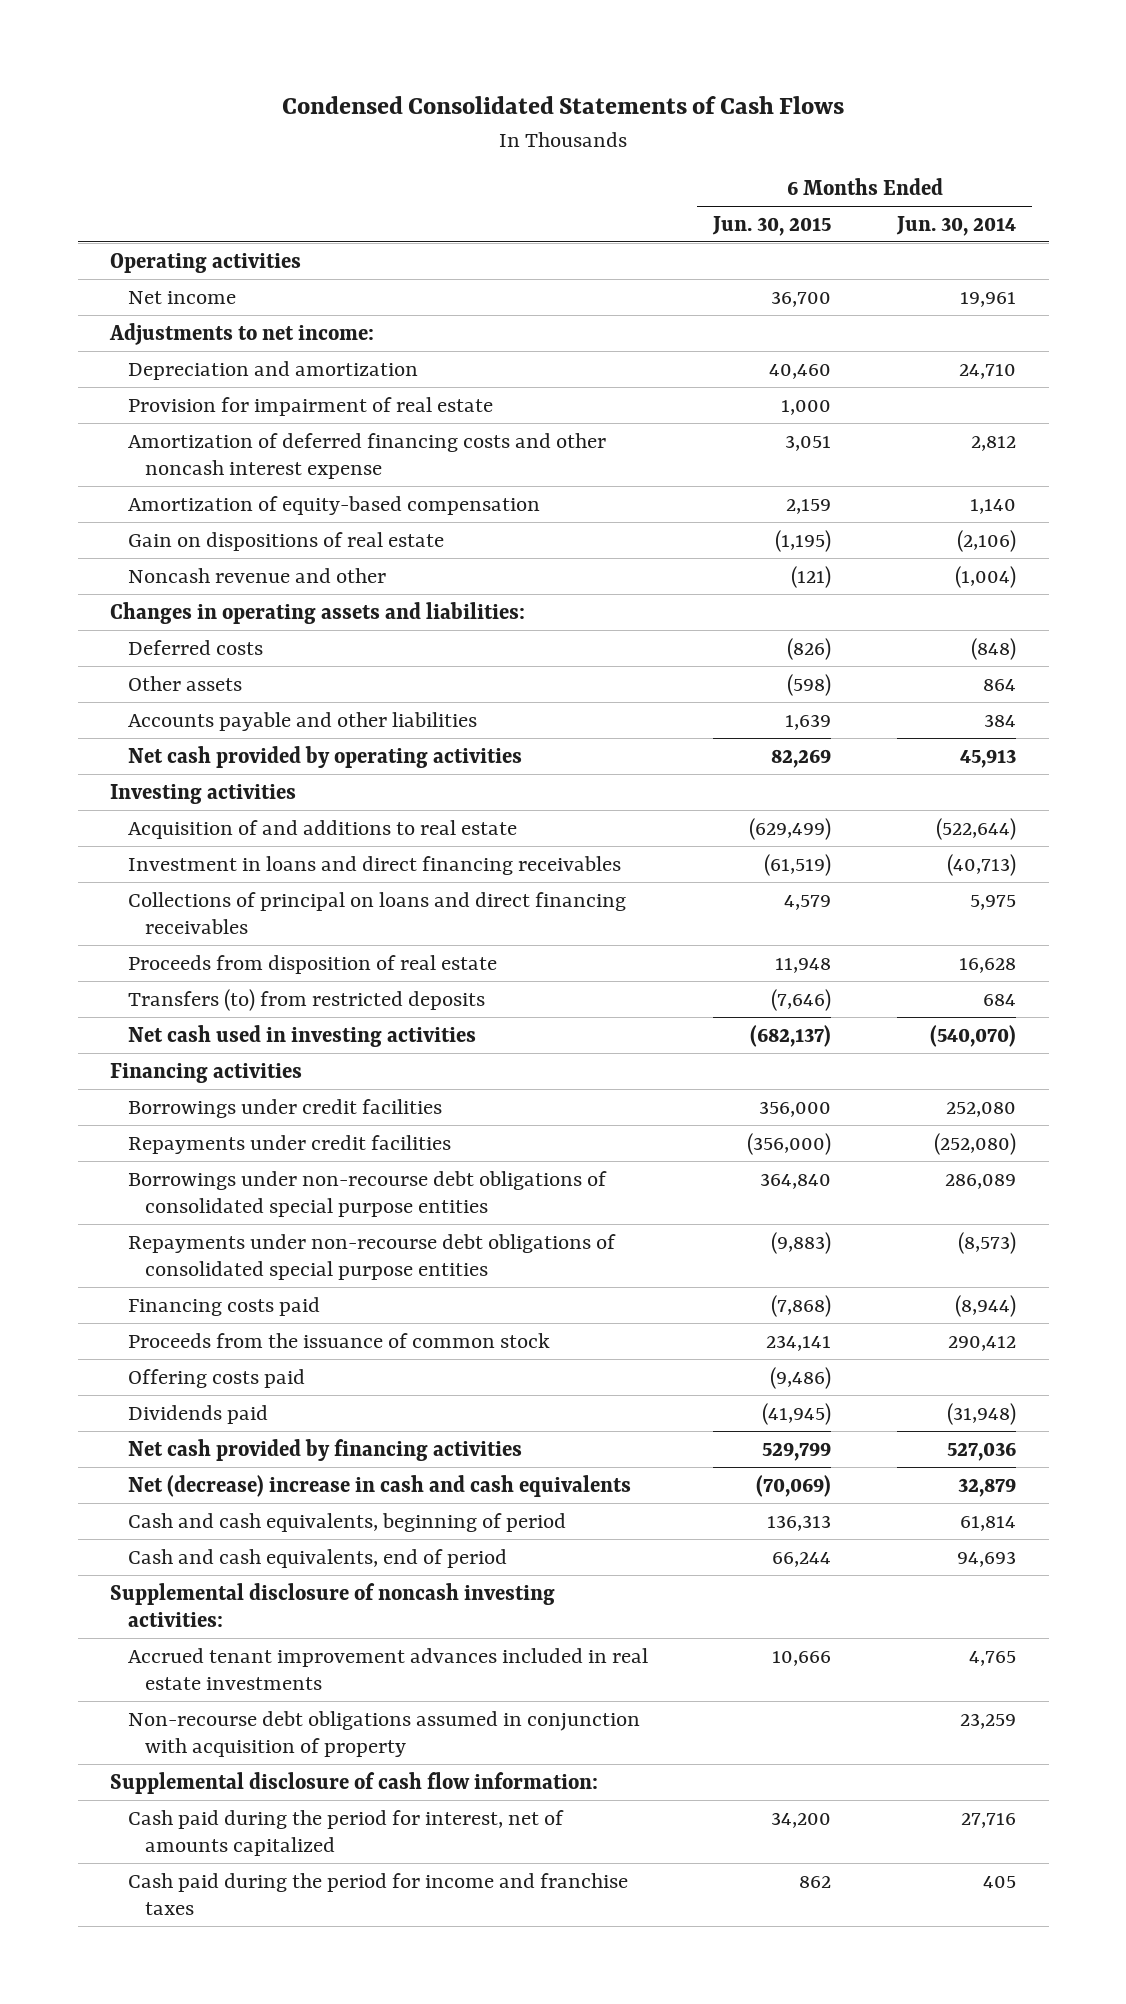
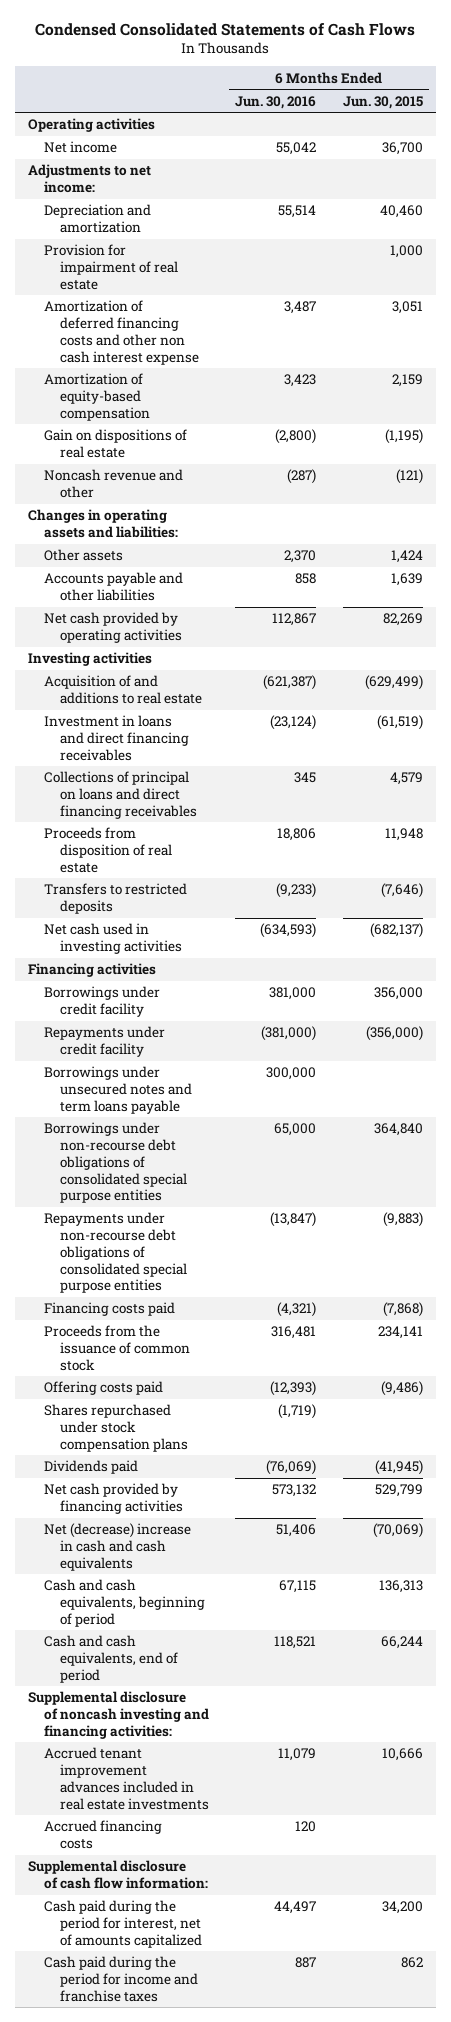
- | 6 Months Ended Jun. 30, 2015 | 6 Months Ended Jun. 30, 2014
+ | 6 Months Ended Jun. 30, 2016 | 6 Months Ended Jun. 30, 2015
- Amortization of deferred financing costs and other noncash interest expense | 3,051 | 2,812
+ Amortization of deferred financing costs and other non cash interest expense | 3,487 | 3,051
- Deferred costs | (826) | (848)
- Other assets | (598) | 864
+ Other assets | 2,370 | 1,424
- Transfers (to) from restricted deposits | (7,646) | 684
+ Transfers to restricted deposits | (9,233) | (7,646)
- Borrowings under credit facilities | 356,000 | 252,080
- Repayments under credit facilities | (356,000) | (252,080)
+ Borrowings under credit facility | 381,000 | 356,000
+ Repayments under credit facility | (381,000) | (356,000)
+ Borrowings under unsecured notes and term loans payable | 300,000 |
+ Shares repurchased under stock compensation plans | (1,719) |
- Supplemental disclosure of noncash investing activities:
+ Supplemental disclosure of noncash investing and financing activities:
- Non-recourse debt obligations assumed in conjunction with acquisition of property | | 23,259
+ Accrued financing costs | 120 |

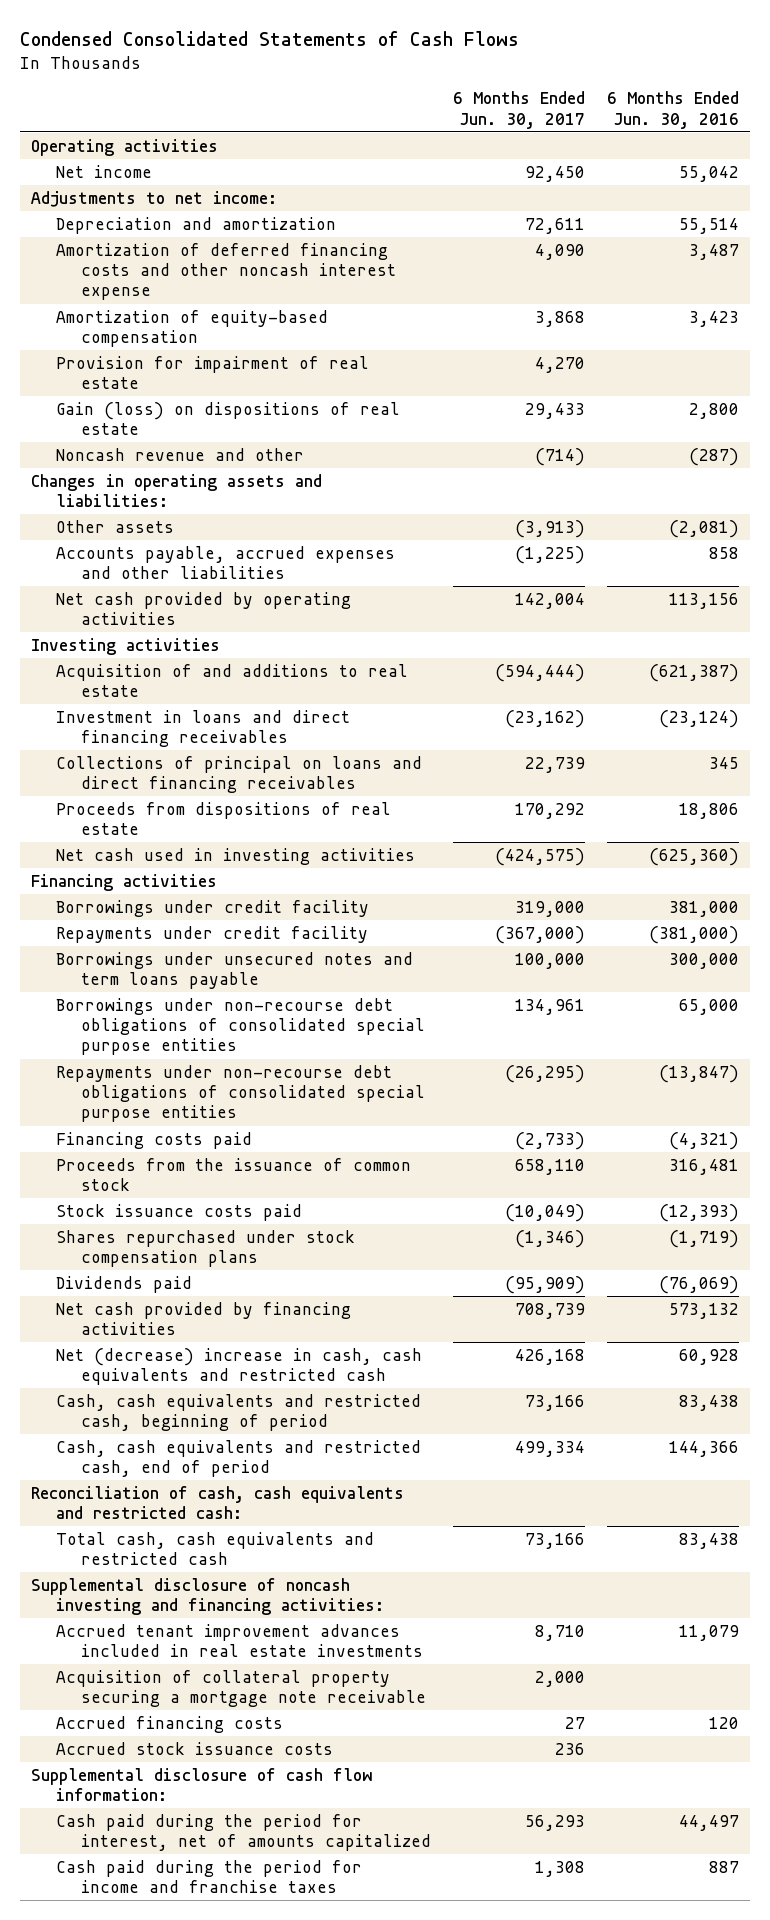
- | 6 Months Ended Jun. 30, 2016 | 6 Months Ended Jun. 30, 2015
+ | 6 Months Ended Jun. 30, 2017 | 6 Months Ended Jun. 30, 2016
- Amortization of deferred financing costs and other non cash interest expense | 3,487 | 3,051
+ Amortization of deferred financing costs and other noncash interest expense | 4,090 | 3,487
- Gain on dispositions of real estate | (2,800) | (1,195)
moved down: Provision for impairment of real estate | 4,270 |
+ Gain (loss) on dispositions of real estate | 29,433 | 2,800
- Other assets | 2,370 | 1,424
- Accounts payable and other liabilities | 858 | 1,639
- Net cash provided by operating activities | 112,867 | 82,269
+ Other assets | (3,913) | (2,081)
+ Accounts payable, accrued expenses and other liabilities | (1,225) | 858
+ Net cash provided by operating activities | 142,004 | 113,156
- Proceeds from disposition of real estate | 18,806 | 11,948
- Transfers to restricted deposits | (9,233) | (7,646)
- Net cash used in investing activities | (634,593) | (682,137)
+ Proceeds from dispositions of real estate | 170,292 | 18,806
+ Net cash used in investing activities | (424,575) | (625,360)
- Offering costs paid | (12,393) | (9,486)
+ Stock issuance costs paid | (10,049) | (12,393)
- Net (decrease) increase in cash and cash equivalents | 51,406 | (70,069)
- Cash and cash equivalents, beginning of period | 67,115 | 136,313
- Cash and cash equivalents, end of period | 118,521 | 66,244
+ Net (decrease) increase in cash, cash equivalents and restricted cash | 426,168 | 60,928
+ Cash, cash equivalents and restricted cash, beginning of period | 73,166 | 83,438
+ Cash, cash equivalents and restricted cash, end of period | 499,334 | 144,366
+ Reconciliation of cash, cash equivalents and restricted cash:
+ Total cash, cash equivalents and restricted cash | 73,166 | 83,438
+ Acquisition of collateral property securing a mortgage note receivable | 2,000 |
+ Accrued stock issuance costs | 236 |

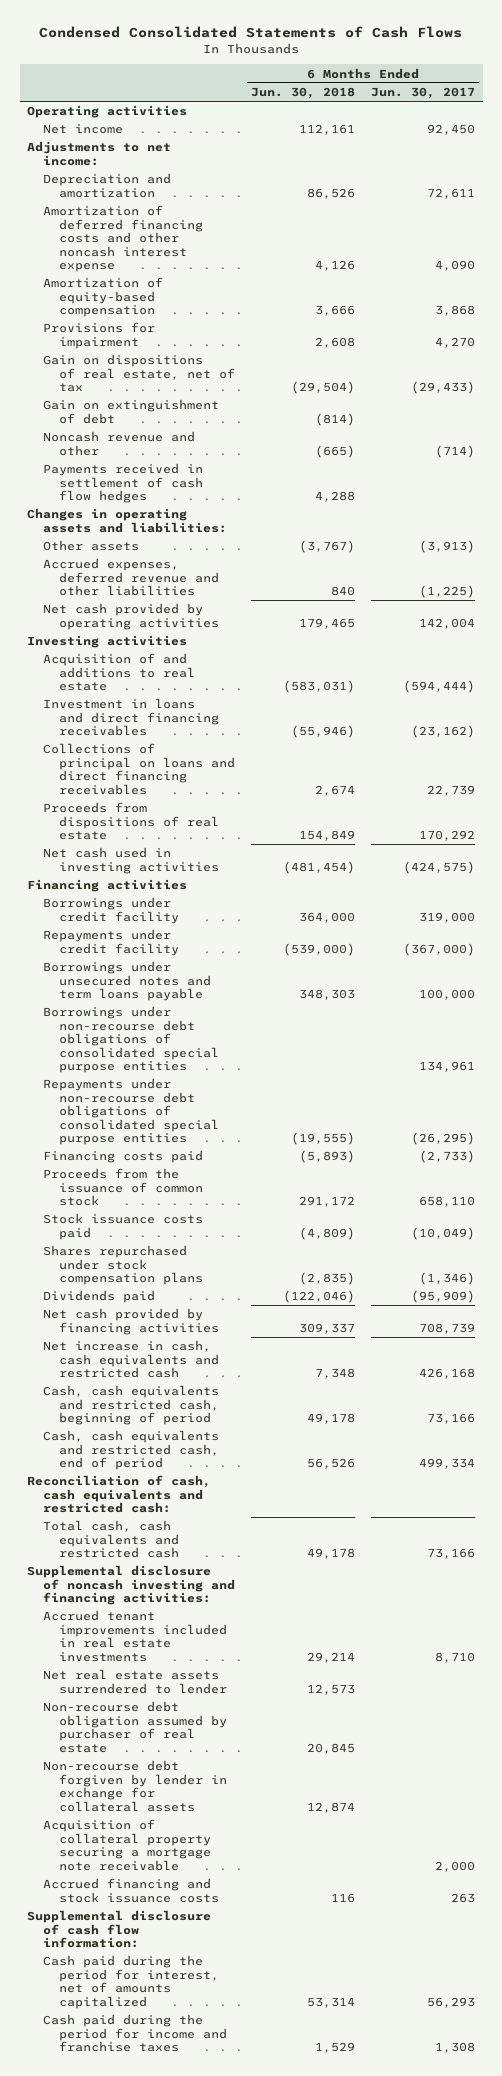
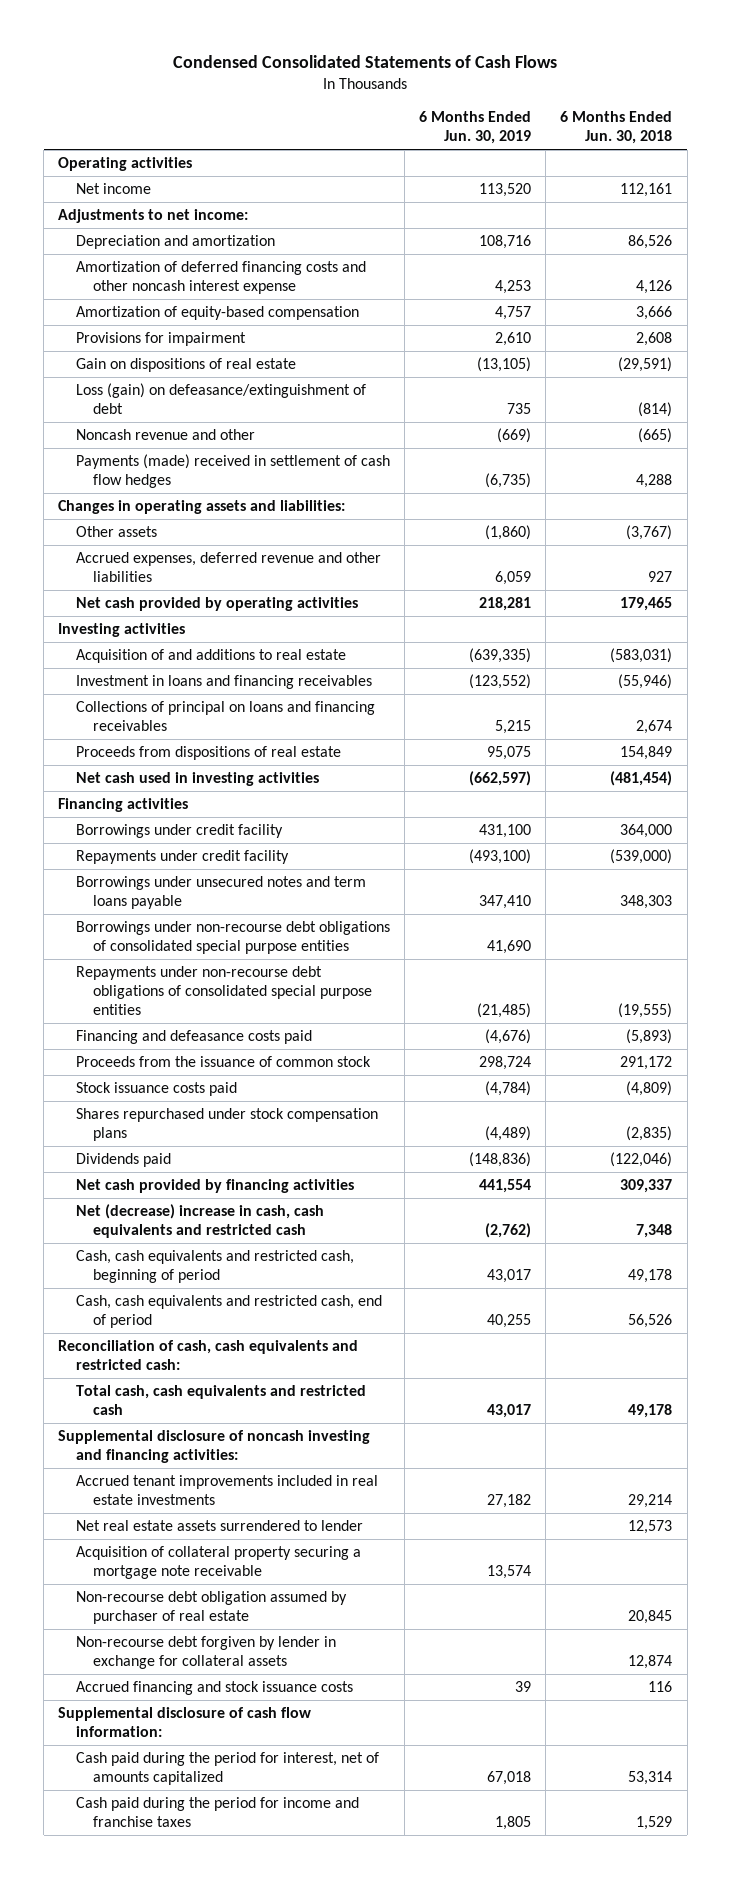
- | 6 Months Ended Jun. 30, 2018 | 6 Months Ended Jun. 30, 2017
+ | 6 Months Ended Jun. 30, 2019 | 6 Months Ended Jun. 30, 2018
- Gain on dispositions of real estate, net of tax | (29,504) | (29,433)
- Gain on extinguishment of debt | (814) |
+ Gain on dispositions of real estate | (13,105) | (29,591)
+ Loss (gain) on defeasance/extinguishment of debt | 735 | (814)
- Payments received in settlement of cash flow hedges | 4,288 |
+ Payments (made) received in settlement of cash flow hedges | (6,735) | 4,288
- Accrued expenses, deferred revenue and other liabilities | 840 | (1,225)
+ Accrued expenses, deferred revenue and other liabilities | 6,059 | 927
- Investment in loans and direct financing receivables | (55,946) | (23,162)
- Collections of principal on loans and direct financing receivables | 2,674 | 22,739
+ Investment in loans and financing receivables | (123,552) | (55,946)
+ Collections of principal on loans and financing receivables | 5,215 | 2,674
- Financing costs paid | (5,893) | (2,733)
+ Financing and defeasance costs paid | (4,676) | (5,893)
- Net increase in cash, cash equivalents and restricted cash | 7,348 | 426,168
+ Net (decrease) increase in cash, cash equivalents and restricted cash | (2,762) | 7,348
moved up: Acquisition of collateral property securing a mortgage note receivable | 13,574 |

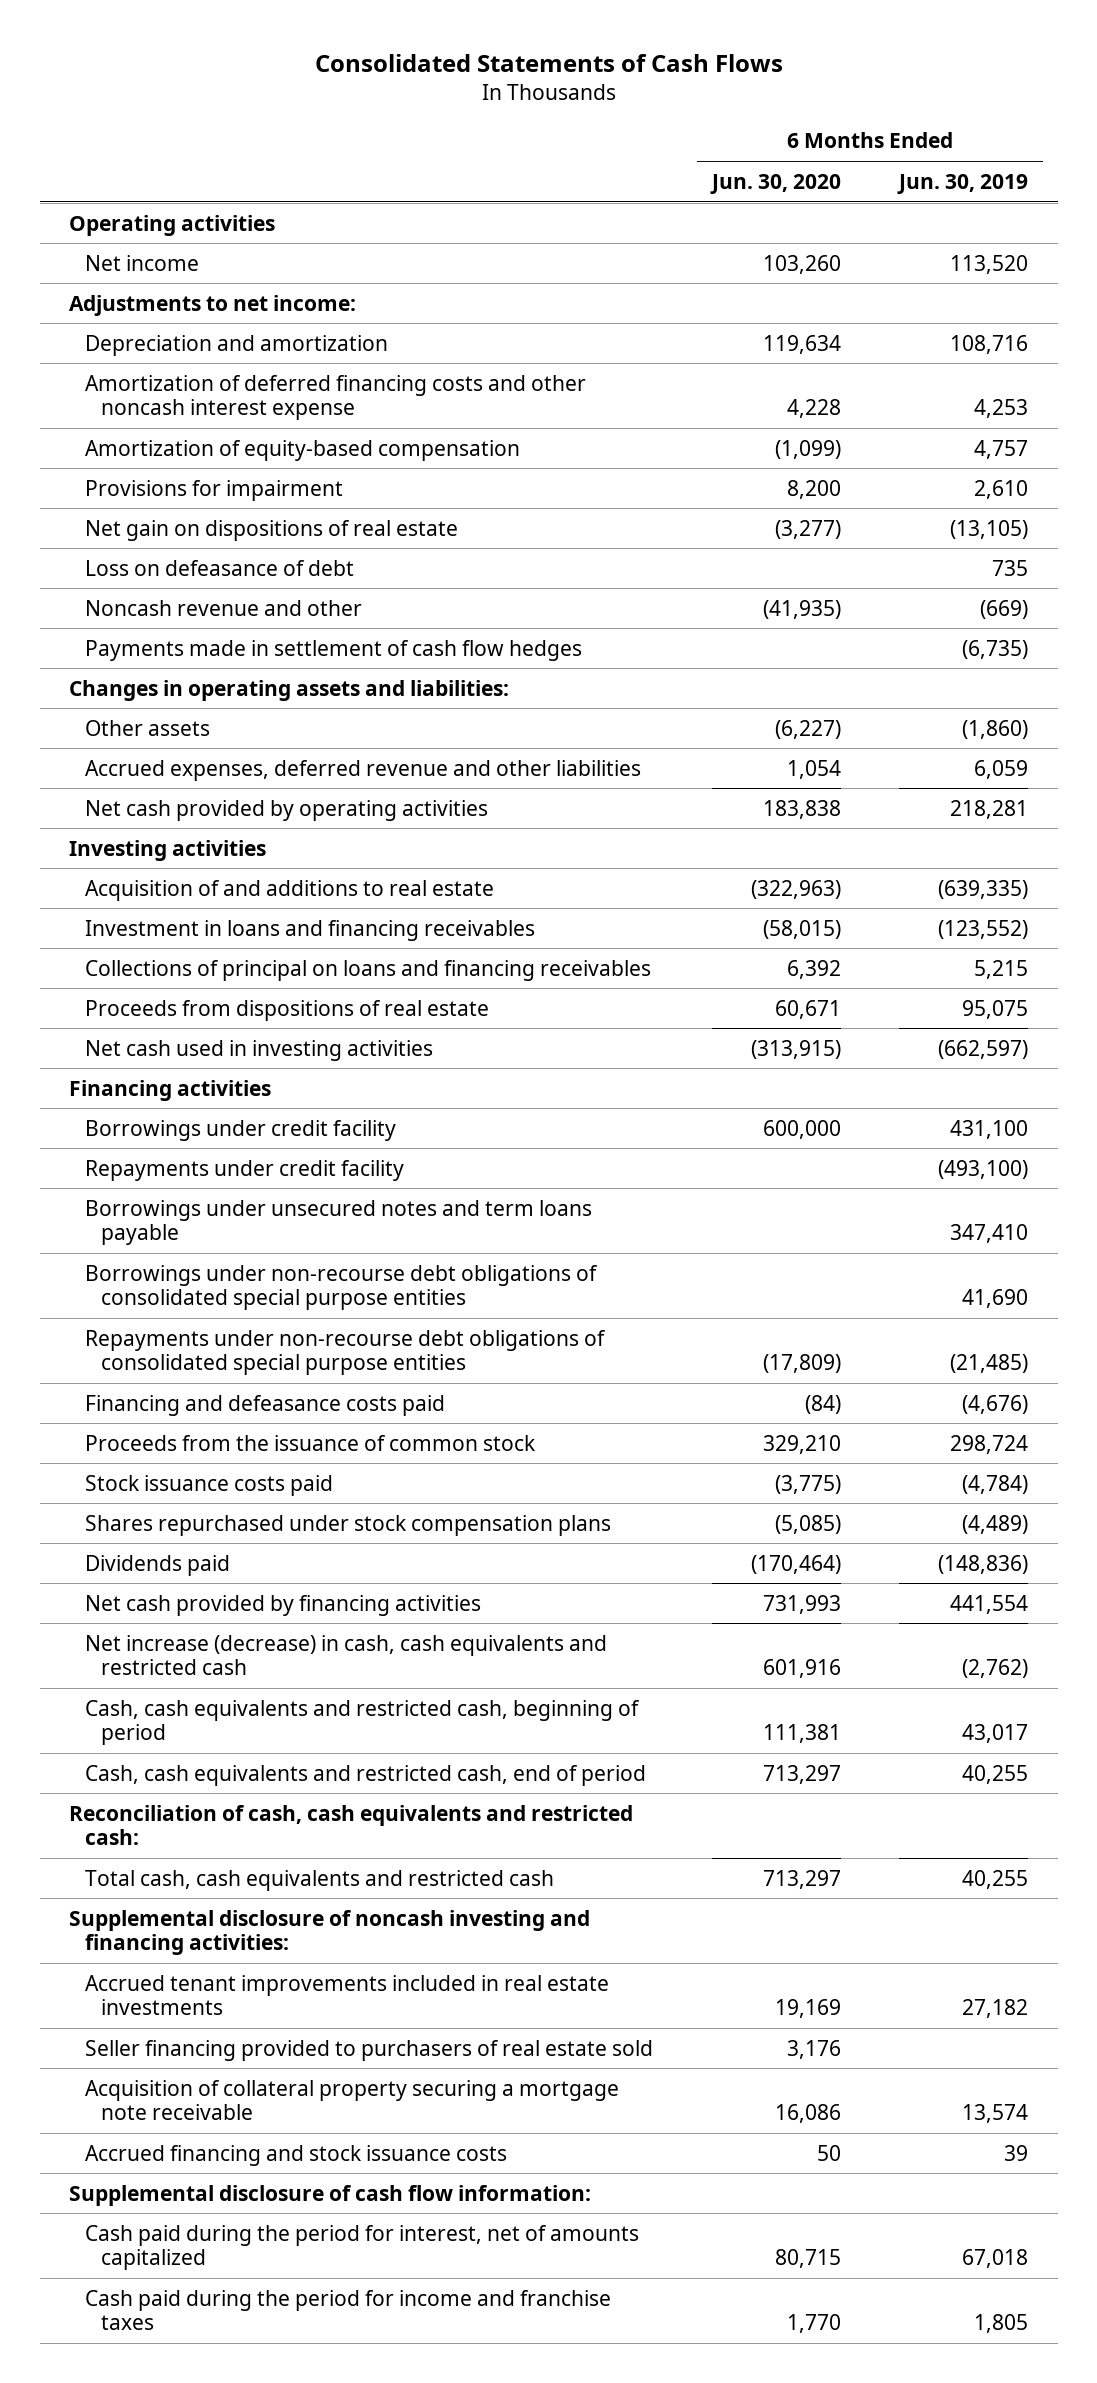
- Condensed Consolidated Statements of Cash Flows
+ Consolidated Statements of Cash Flows
- | 6 Months Ended Jun. 30, 2019 | 6 Months Ended Jun. 30, 2018
+ | 6 Months Ended Jun. 30, 2020 | 6 Months Ended Jun. 30, 2019
- Gain on dispositions of real estate | (13,105) | (29,591)
- Loss (gain) on defeasance/extinguishment of debt | 735 | (814)
+ Net gain on dispositions of real estate | (3,277) | (13,105)
+ Loss on defeasance of debt | | 735
- Payments (made) received in settlement of cash flow hedges | (6,735) | 4,288
+ Payments made in settlement of cash flow hedges | | (6,735)
- Net (decrease) increase in cash, cash equivalents and restricted cash | (2,762) | 7,348
+ Net increase (decrease) in cash, cash equivalents and restricted cash | 601,916 | (2,762)
- Total cash, cash equivalents and restricted cash | 43,017 | 49,178
+ Total cash, cash equivalents and restricted cash | 713,297 | 40,255
- Net real estate assets surrendered to lender | | 12,573
+ Seller financing provided to purchasers of real estate sold | 3,176 |
- Non-recourse debt obligation assumed by purchaser of real estate | | 20,845
- Non-recourse debt forgiven by lender in exchange for collateral assets | | 12,874

